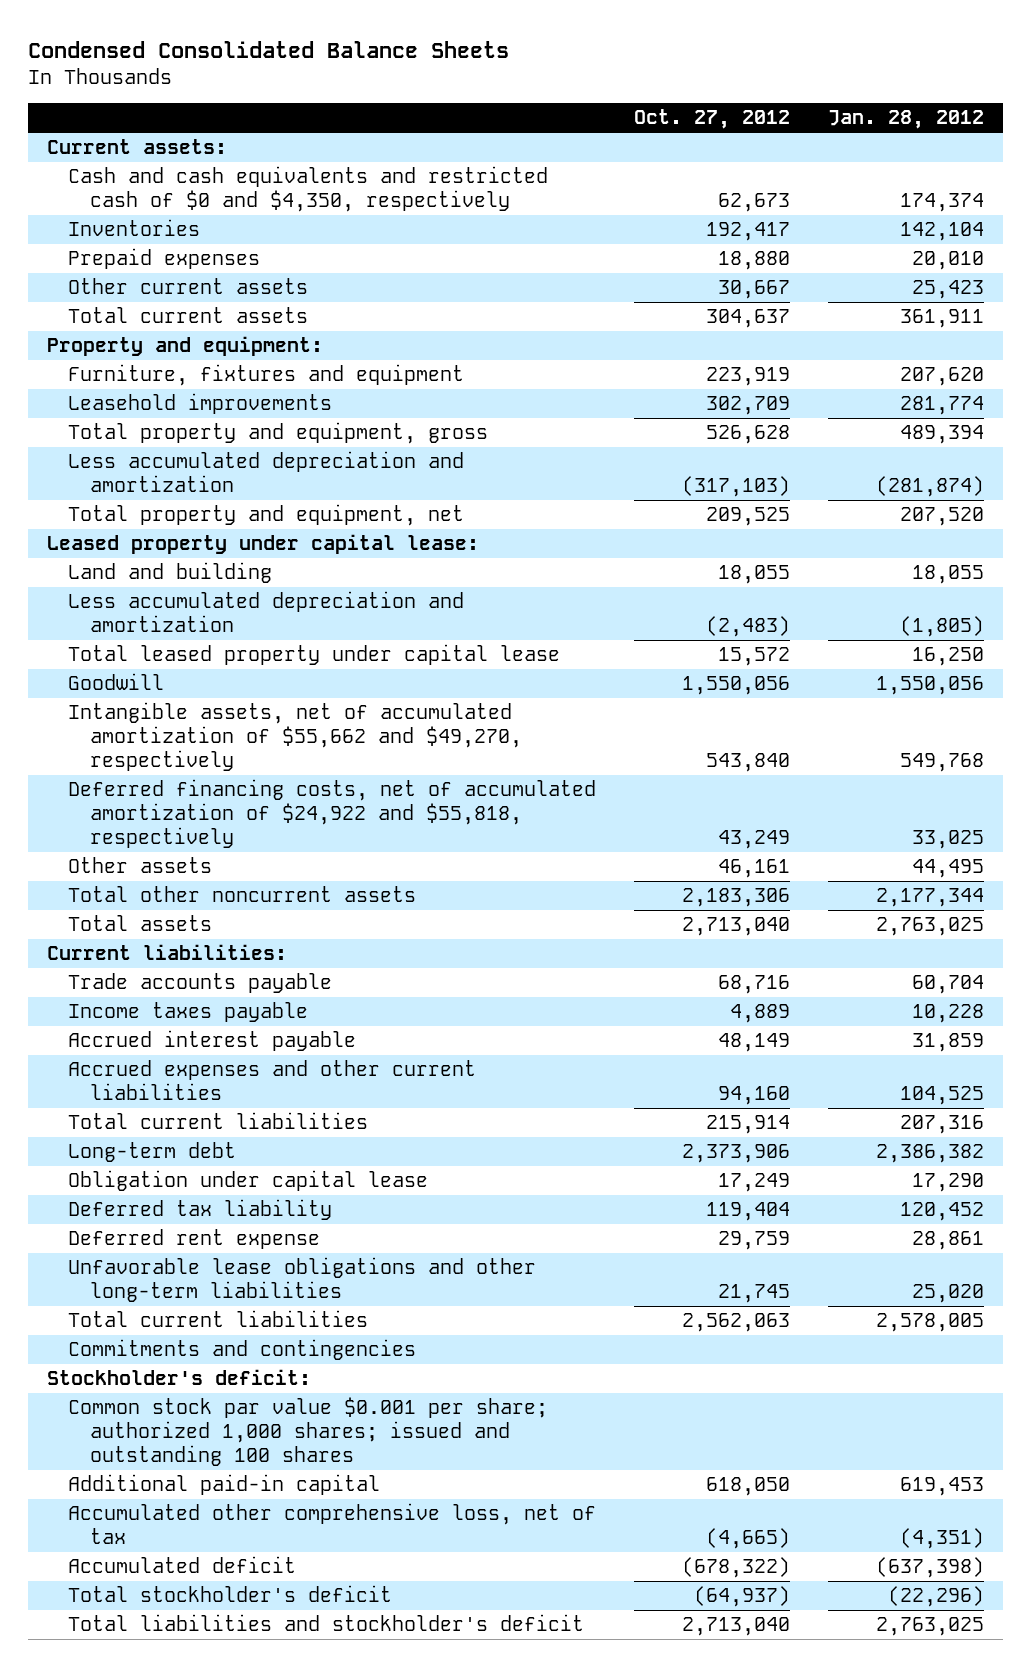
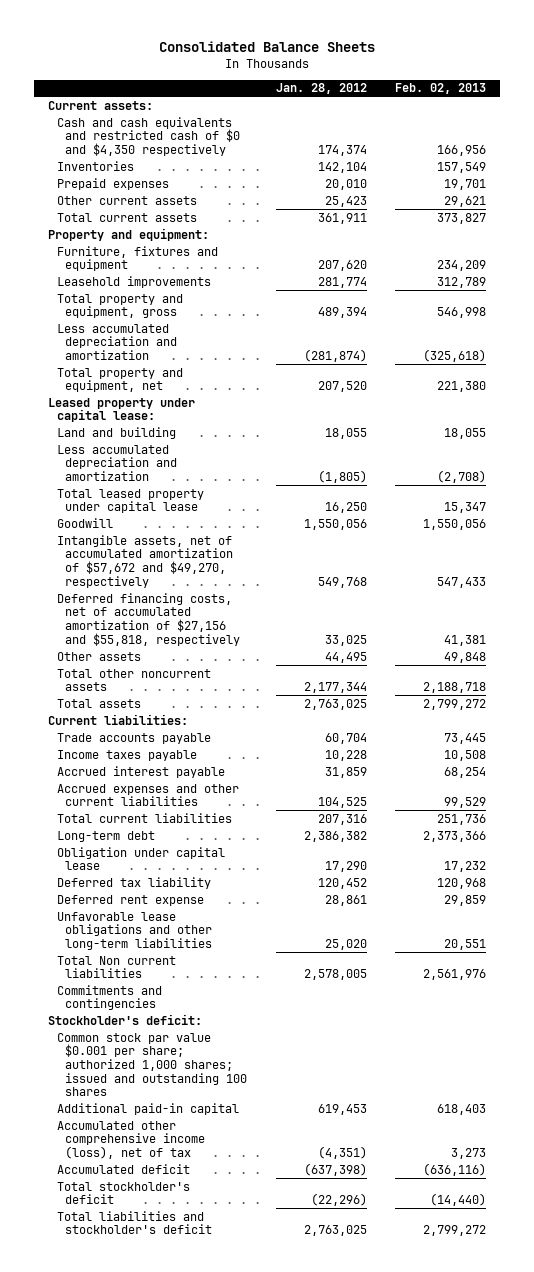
- Condensed Consolidated Balance Sheets
+ Consolidated Balance Sheets
- | Oct. 27, 2012 | Jan. 28, 2012
+ | Jan. 28, 2012 | Feb. 02, 2013
- Cash and cash equivalents and restricted cash of $0 and $4,350, respectively | 62,673 | 174,374
+ Cash and cash equivalents and restricted cash of $0 and $4,350 respectively | 174,374 | 166,956
- Intangible assets, net of accumulated amortization of $55,662 and $49,270, respectively | 543,840 | 549,768
- Deferred financing costs, net of accumulated amortization of $24,922 and $55,818, respectively | 43,249 | 33,025
+ Intangible assets, net of accumulated amortization of $57,672 and $49,270, respectively | 549,768 | 547,433
+ Deferred financing costs, net of accumulated amortization of $27,156 and $55,818, respectively | 33,025 | 41,381
- Total current liabilities | 2,562,063 | 2,578,005
+ Total Non current liabilities | 2,578,005 | 2,561,976
- Accumulated other comprehensive loss, net of tax | (4,665) | (4,351)
+ Accumulated other comprehensive income (loss), net of tax | (4,351) | 3,273

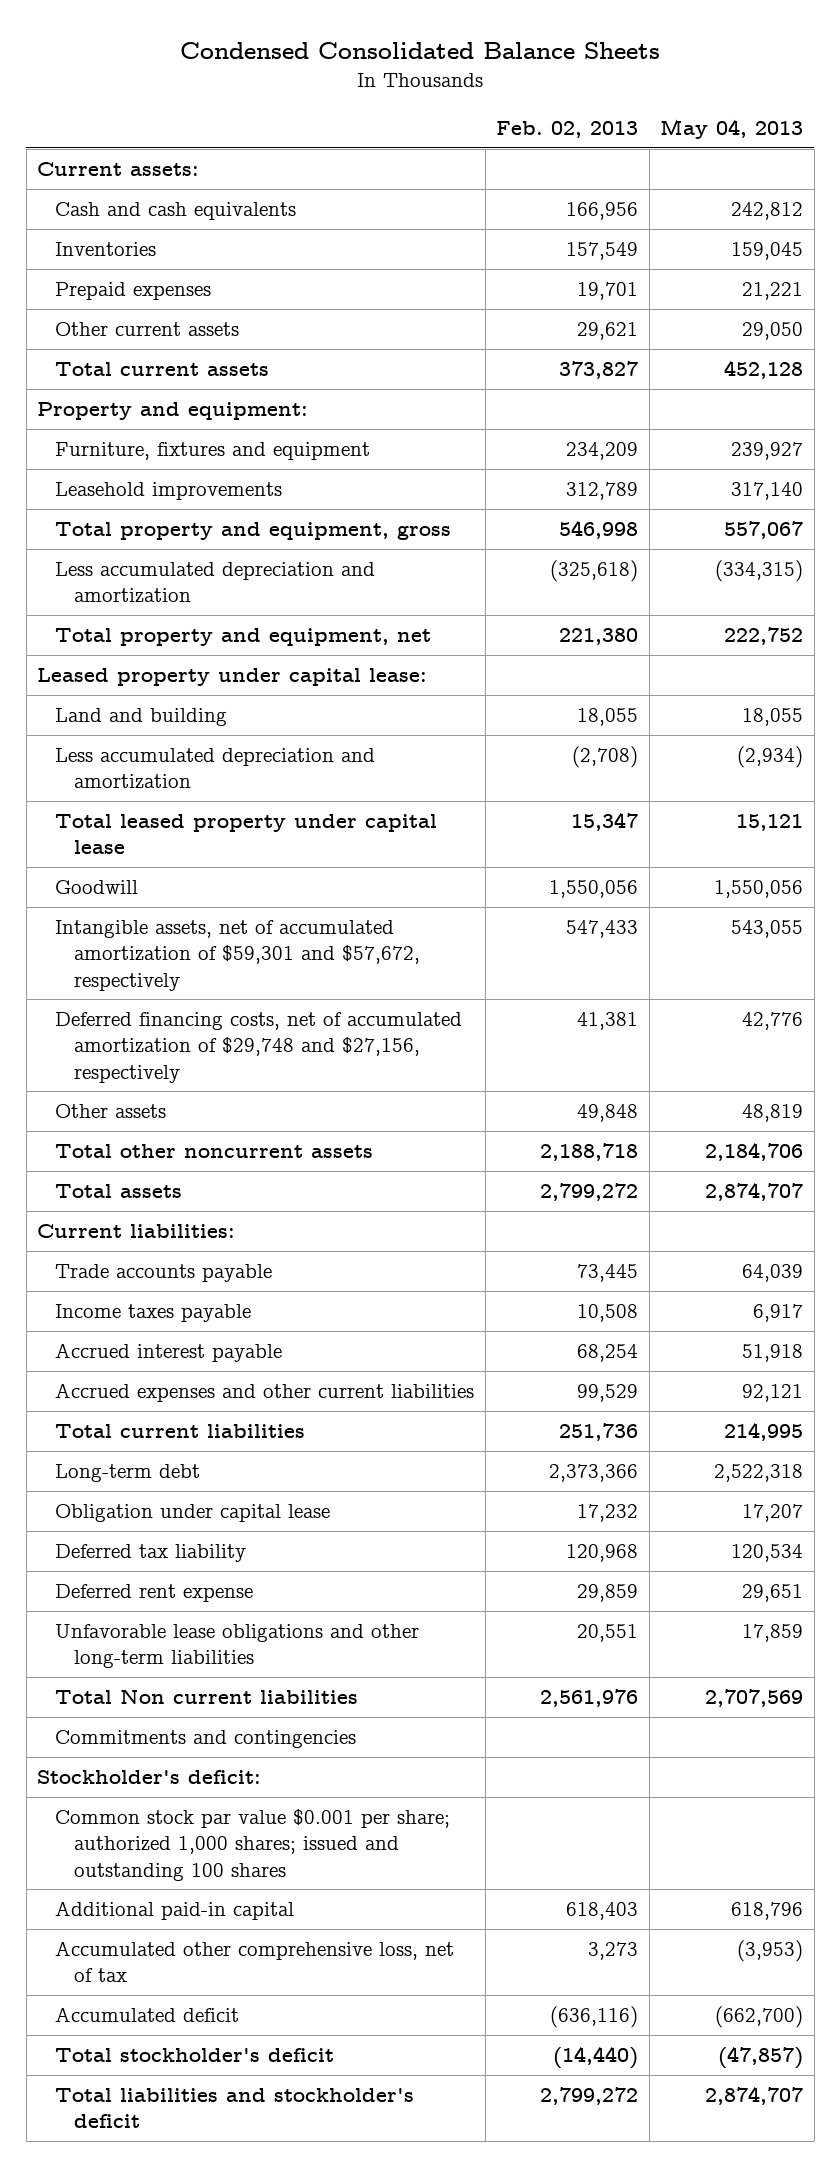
- Consolidated Balance Sheets
+ Condensed Consolidated Balance Sheets
- | Jan. 28, 2012 | Feb. 02, 2013
+ | Feb. 02, 2013 | May 04, 2013
- Cash and cash equivalents and restricted cash of $0 and $4,350 respectively | 174,374 | 166,956
+ Cash and cash equivalents | 166,956 | 242,812
- Intangible assets, net of accumulated amortization of $57,672 and $49,270, respectively | 549,768 | 547,433
- Deferred financing costs, net of accumulated amortization of $27,156 and $55,818, respectively | 33,025 | 41,381
+ Intangible assets, net of accumulated amortization of $59,301 and $57,672, respectively | 547,433 | 543,055
+ Deferred financing costs, net of accumulated amortization of $29,748 and $27,156, respectively | 41,381 | 42,776
- Accumulated other comprehensive income (loss), net of tax | (4,351) | 3,273
+ Accumulated other comprehensive loss, net of tax | 3,273 | (3,953)

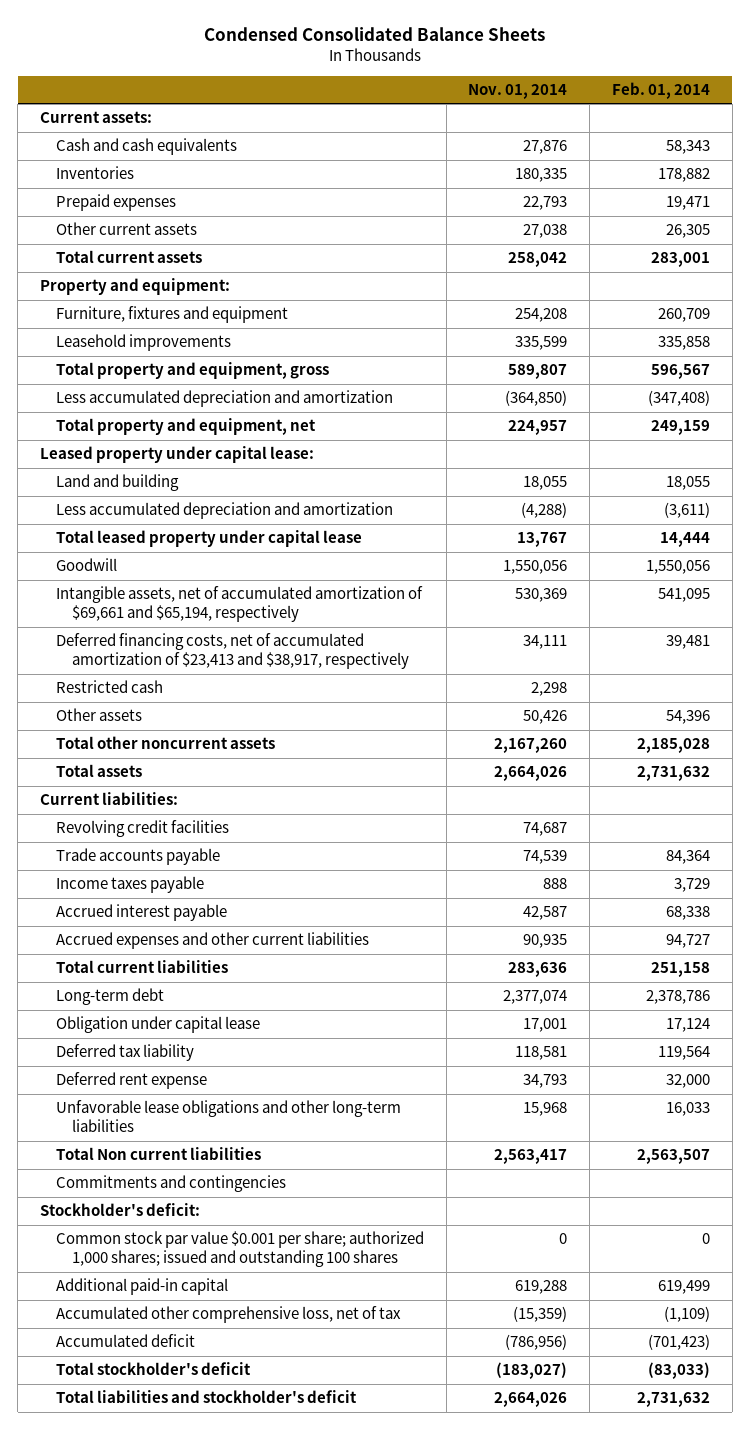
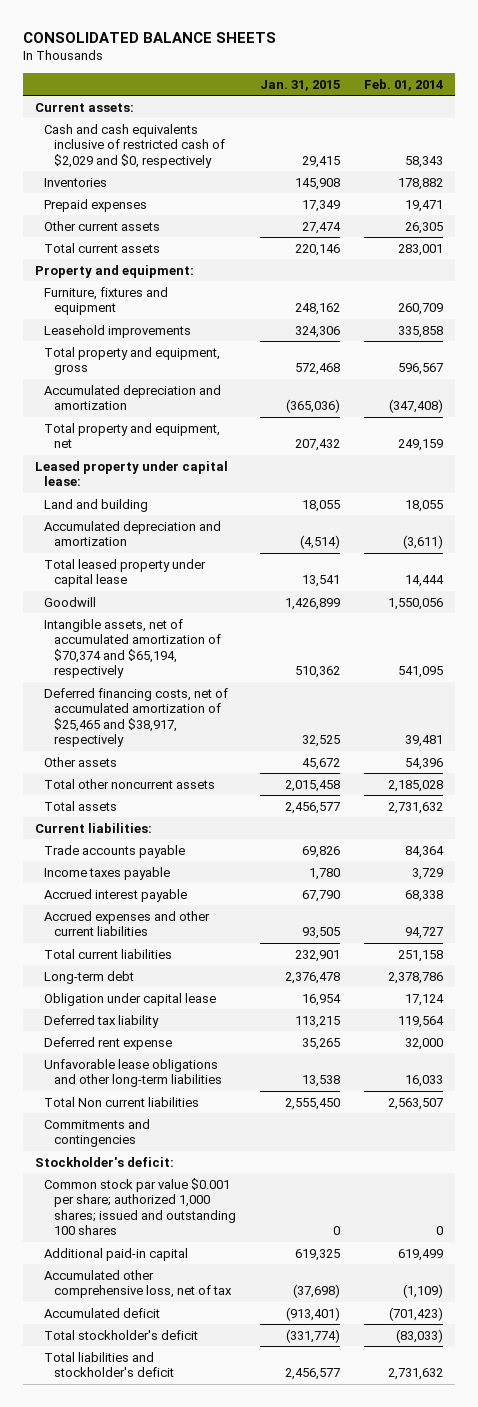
- Condensed Consolidated Balance Sheets
+ CONSOLIDATED BALANCE SHEETS
- | Nov. 01, 2014 | Feb. 01, 2014
+ | Jan. 31, 2015 | Feb. 01, 2014
- Cash and cash equivalents | 27,876 | 58,343
+ Cash and cash equivalents inclusive of restricted cash of $2,029 and $0, respectively | 29,415 | 58,343
- Less accumulated depreciation and amortization | (364,850) | (347,408)
+ Accumulated depreciation and amortization | (365,036) | (347,408)
- Less accumulated depreciation and amortization | (4,288) | (3,611)
+ Accumulated depreciation and amortization | (4,514) | (3,611)
- Intangible assets, net of accumulated amortization of $69,661 and $65,194, respectively | 530,369 | 541,095
- Deferred financing costs, net of accumulated amortization of $23,413 and $38,917, respectively | 34,111 | 39,481
- Restricted cash | 2,298 |
+ Intangible assets, net of accumulated amortization of $70,374 and $65,194, respectively | 510,362 | 541,095
+ Deferred financing costs, net of accumulated amortization of $25,465 and $38,917, respectively | 32,525 | 39,481
- Revolving credit facilities | 74,687 |

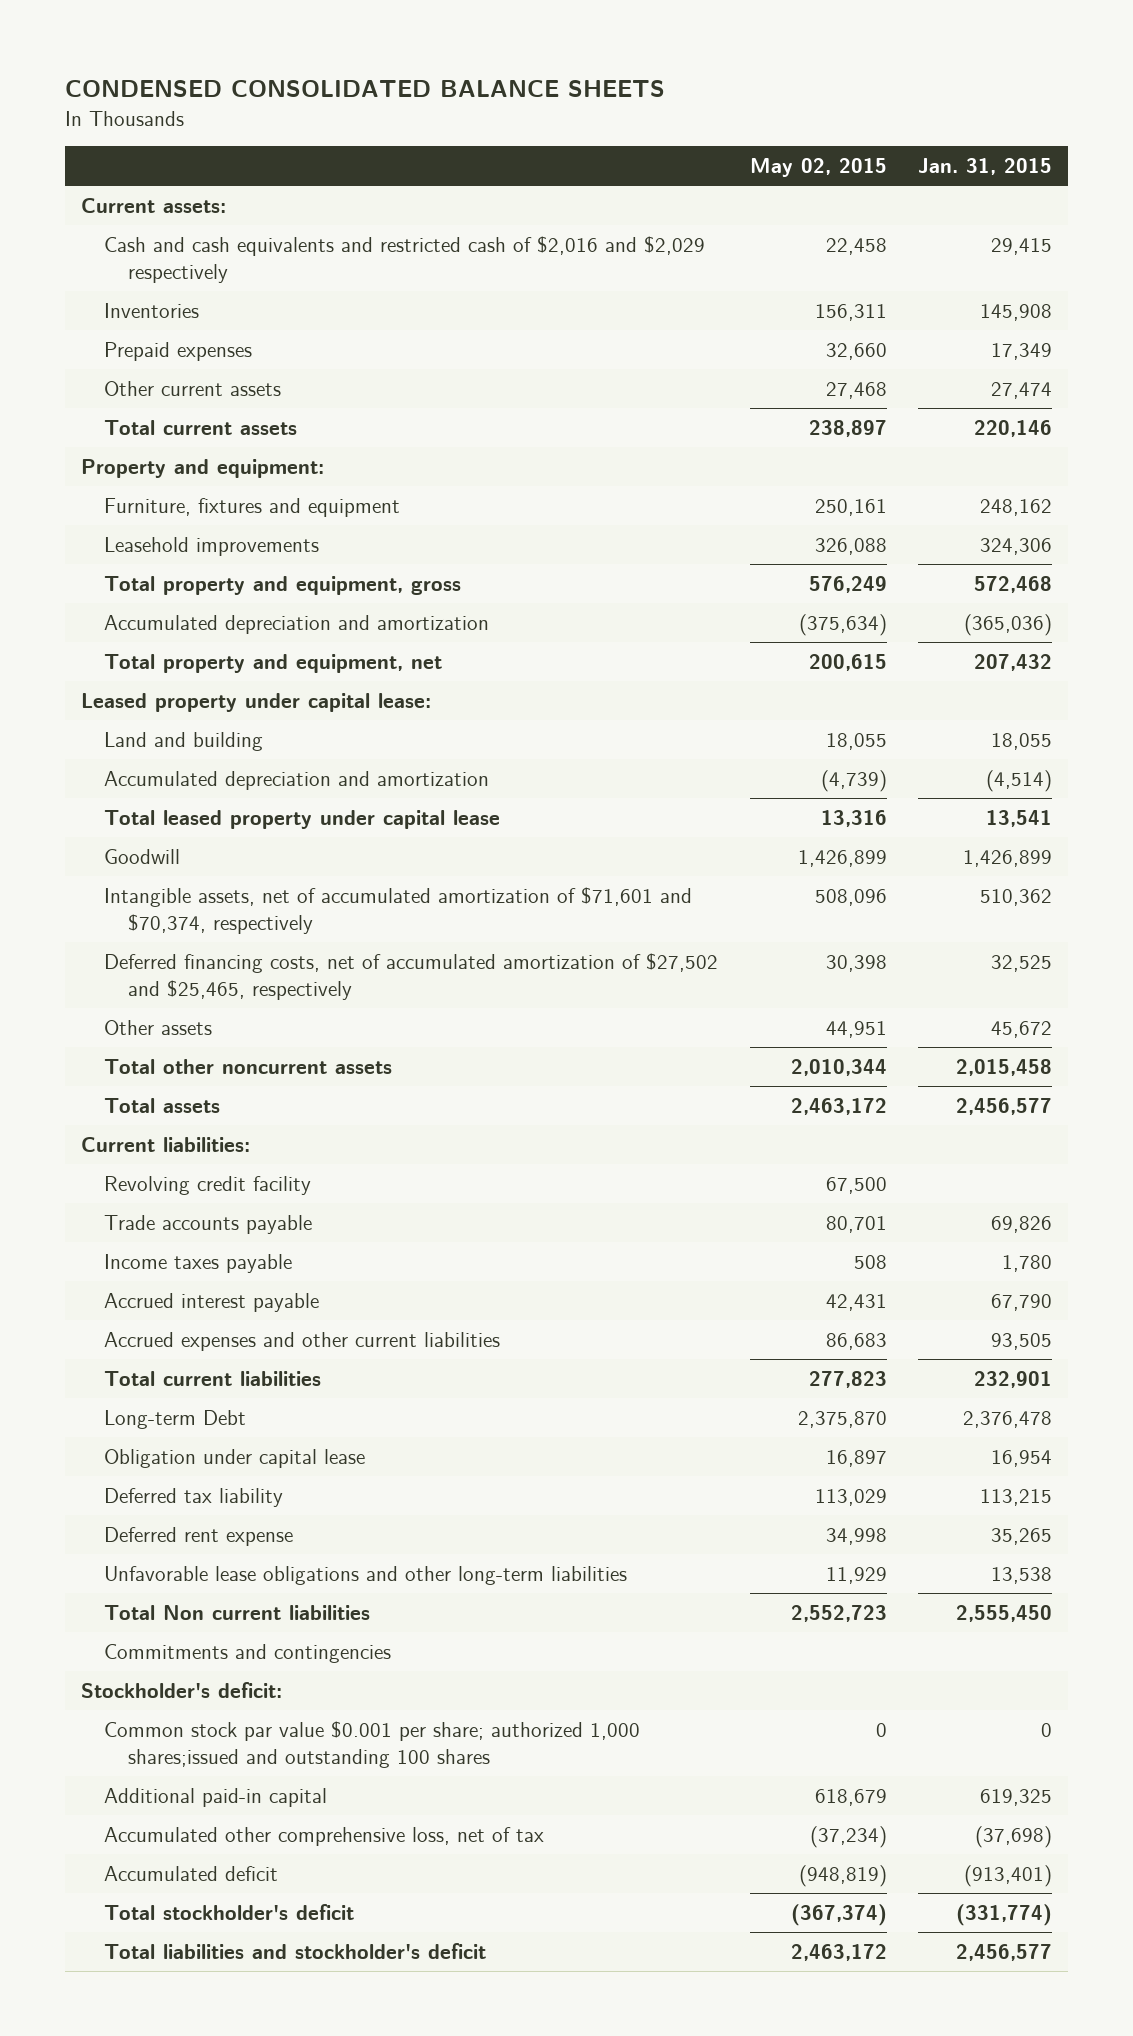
- CONSOLIDATED BALANCE SHEETS
+ CONDENSED CONSOLIDATED BALANCE SHEETS
- | Jan. 31, 2015 | Feb. 01, 2014
+ | May 02, 2015 | Jan. 31, 2015
- Cash and cash equivalents inclusive of restricted cash of $2,029 and $0, respectively | 29,415 | 58,343
+ Cash and cash equivalents and restricted cash of $2,016 and $2,029 respectively | 22,458 | 29,415
- Intangible assets, net of accumulated amortization of $70,374 and $65,194, respectively | 510,362 | 541,095
- Deferred financing costs, net of accumulated amortization of $25,465 and $38,917, respectively | 32,525 | 39,481
+ Intangible assets, net of accumulated amortization of $71,601 and $70,374, respectively | 508,096 | 510,362
+ Deferred financing costs, net of accumulated amortization of $27,502 and $25,465, respectively | 30,398 | 32,525
+ Revolving credit facility | 67,500 |
- Long-term debt | 2,376,478 | 2,378,786
+ Long-term Debt | 2,375,870 | 2,376,478
- Common stock par value $0.001 per share; authorized 1,000 shares; issued and outstanding 100 shares | 0 | 0
+ Common stock par value $0.001 per share; authorized 1,000 shares;issued and outstanding 100 shares | 0 | 0

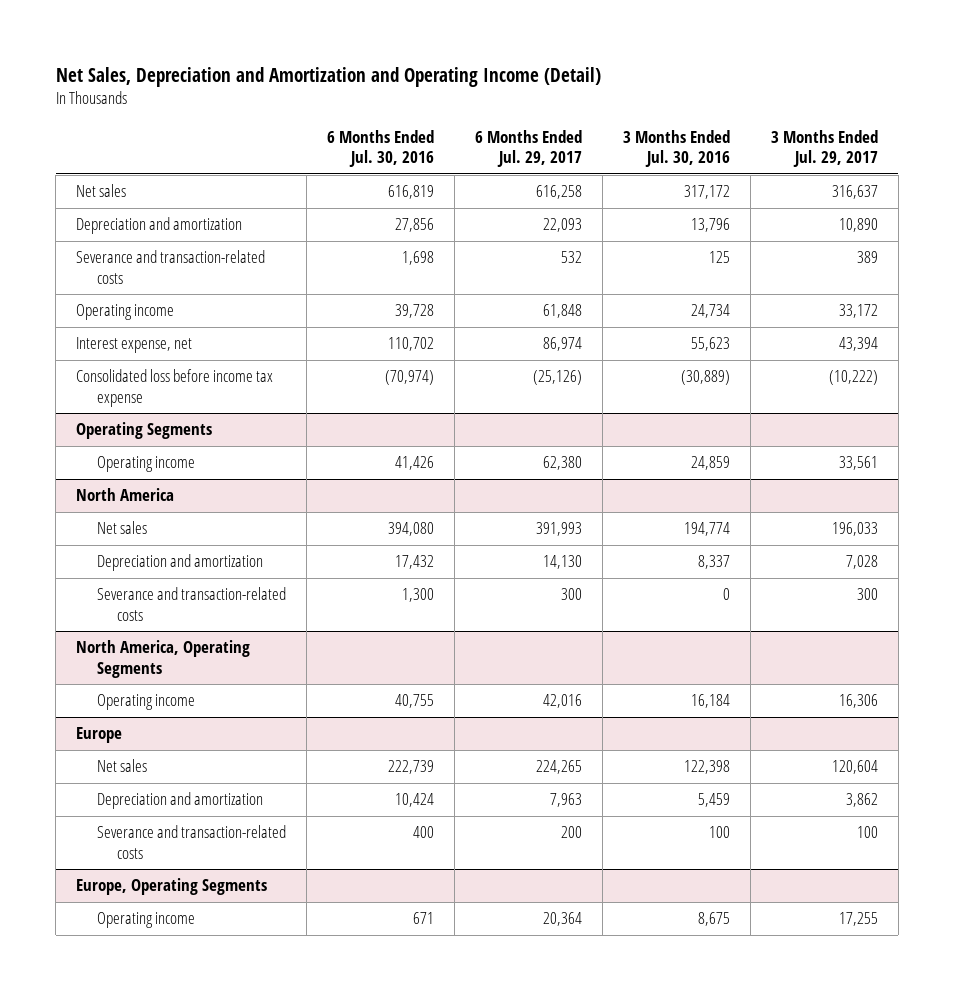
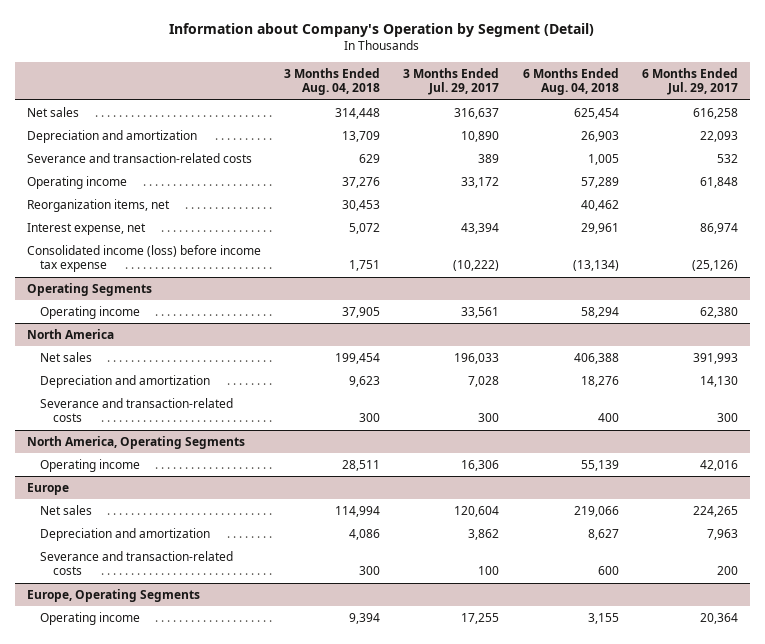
- Net Sales, Depreciation and Amortization and Operating Income (Detail)
+ Information about Company's Operation by Segment (Detail)
- | 6 Months Ended Jul. 30, 2016 | 6 Months Ended Jul. 29, 2017 | 3 Months Ended Jul. 30, 2016 | 3 Months Ended Jul. 29, 2017
+ | 3 Months Ended Aug. 04, 2018 | 3 Months Ended Jul. 29, 2017 | 6 Months Ended Aug. 04, 2018 | 6 Months Ended Jul. 29, 2017
+ Reorganization items, net | 30,453 | | 40,462 |
- Consolidated loss before income tax expense | (70,974) | (25,126) | (30,889) | (10,222)
+ Consolidated income (loss) before income tax expense | 1,751 | (10,222) | (13,134) | (25,126)

